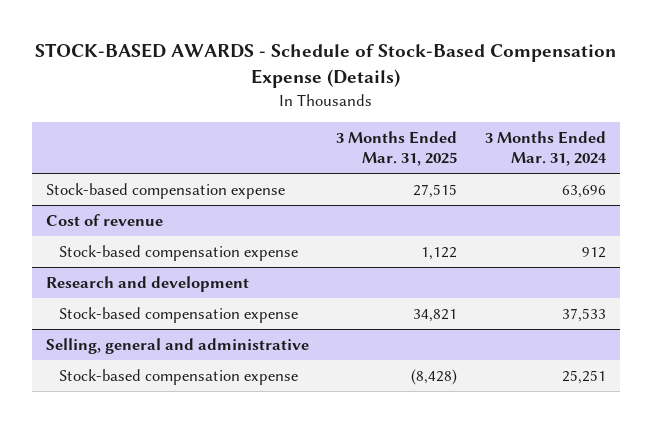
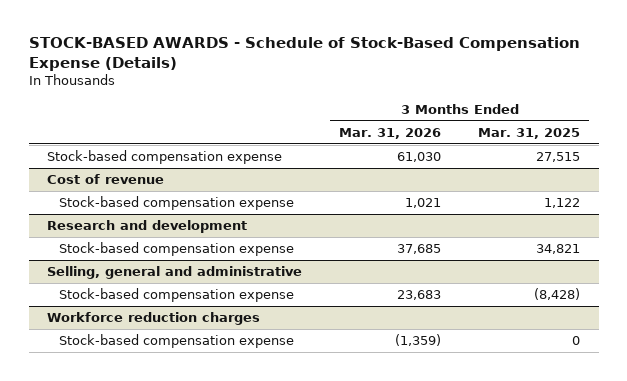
- | 3 Months Ended Mar. 31, 2025 | 3 Months Ended Mar. 31, 2024
+ | 3 Months Ended Mar. 31, 2026 | 3 Months Ended Mar. 31, 2025
+ Workforce reduction charges
+ Stock-based compensation expense | (1,359) | 0

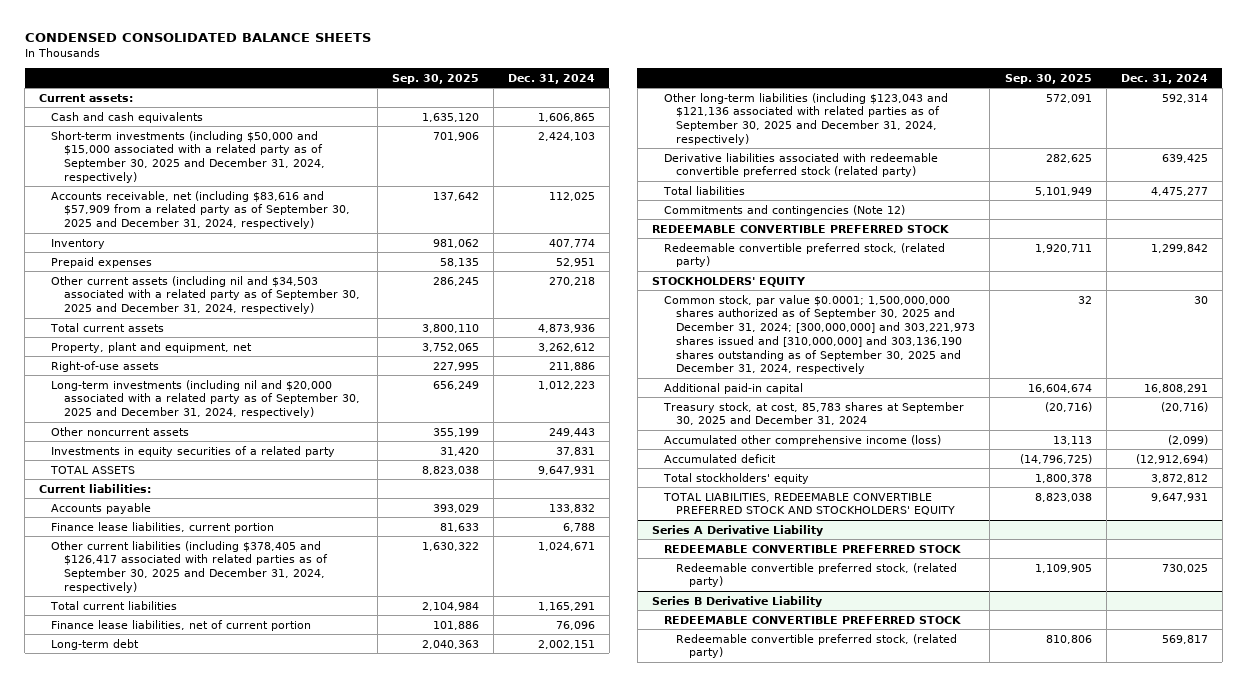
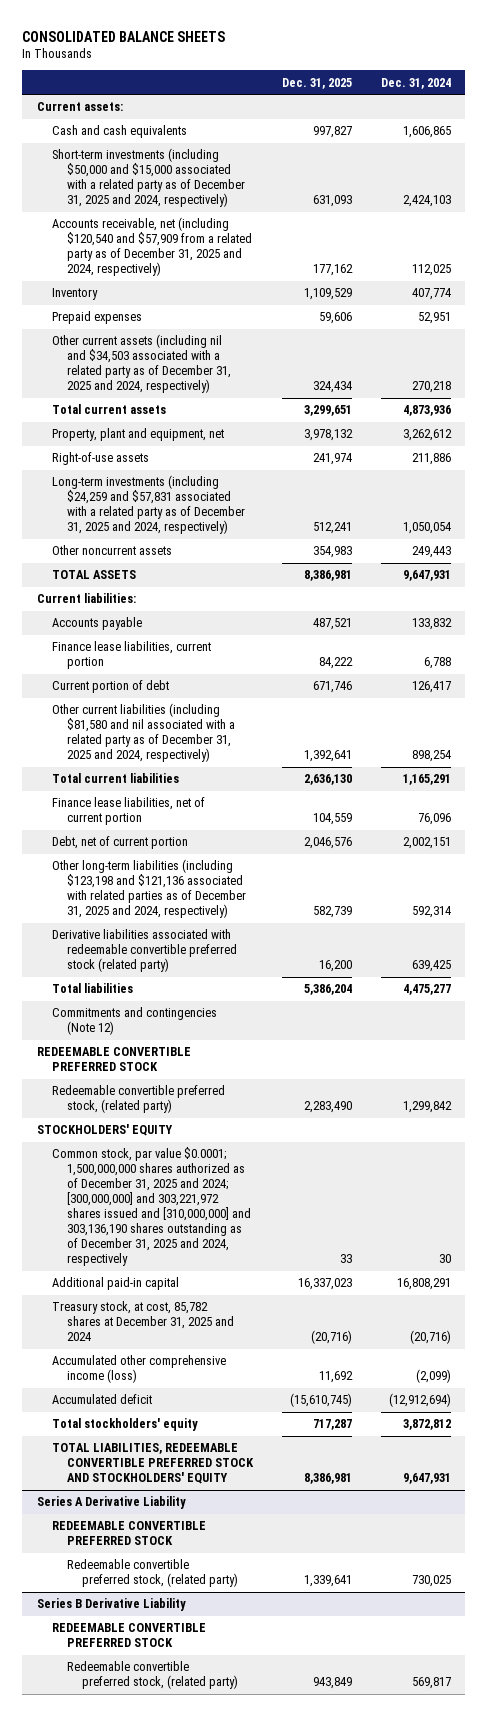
- CONDENSED CONSOLIDATED BALANCE SHEETS
+ CONSOLIDATED BALANCE SHEETS
- | Sep. 30, 2025 | Dec. 31, 2024
+ | Dec. 31, 2025 | Dec. 31, 2024
- Short-term investments (including $50,000 and $15,000 associated with a related party as of September 30, 2025 and December 31, 2024, respectively) | 701,906 | 2,424,103
- Accounts receivable, net (including $83,616 and $57,909 from a related party as of September 30, 2025 and December 31, 2024, respectively) | 137,642 | 112,025
+ Short-term investments (including $50,000 and $15,000 associated with a related party as of December 31, 2025 and 2024, respectively) | 631,093 | 2,424,103
+ Accounts receivable, net (including $120,540 and $57,909 from a related party as of December 31, 2025 and 2024, respectively) | 177,162 | 112,025
- Other current assets (including nil and $34,503 associated with a related party as of September 30, 2025 and December 31, 2024, respectively) | 286,245 | 270,218
+ Other current assets (including nil and $34,503 associated with a related party as of December 31, 2025 and 2024, respectively) | 324,434 | 270,218
- Long-term investments (including nil and $20,000 associated with a related party as of September 30, 2025 and December 31, 2024, respectively) | 656,249 | 1,012,223
+ Long-term investments (including $24,259 and $57,831 associated with a related party as of December 31, 2025 and 2024, respectively) | 512,241 | 1,050,054
- Investments in equity securities of a related party | 31,420 | 37,831
- Other current liabilities (including $378,405 and $126,417 associated with related parties as of September 30, 2025 and December 31, 2024, respectively) | 1,630,322 | 1,024,671
+ Current portion of debt | 671,746 | 126,417
+ Other current liabilities (including $81,580 and nil associated with a related party as of December 31, 2025 and 2024, respectively) | 1,392,641 | 898,254
- Long-term debt | 2,040,363 | 2,002,151
- Other long-term liabilities (including $123,043 and $121,136 associated with related parties as of September 30, 2025 and December 31, 2024, respectively) | 572,091 | 592,314
+ Debt, net of current portion | 2,046,576 | 2,002,151
+ Other long-term liabilities (including $123,198 and $121,136 associated with related parties as of December 31, 2025 and 2024, respectively) | 582,739 | 592,314
- Common stock, par value $0.0001; 1,500,000,000 shares authorized as of September 30, 2025 and December 31, 2024; [300,000,000] and 303,221,973 shares issued and [310,000,000] and 303,136,190 shares outstanding as of September 30, 2025 and December 31, 2024, respectively | 32 | 30
+ Common stock, par value $0.0001; 1,500,000,000 shares authorized as of December 31, 2025 and 2024; [300,000,000] and 303,221,972 shares issued and [310,000,000] and 303,136,190 shares outstanding as of December 31, 2025 and 2024, respectively | 33 | 30
- Treasury stock, at cost, 85,783 shares at September 30, 2025 and December 31, 2024 | (20,716) | (20,716)
+ Treasury stock, at cost, 85,782 shares at December 31, 2025 and 2024 | (20,716) | (20,716)

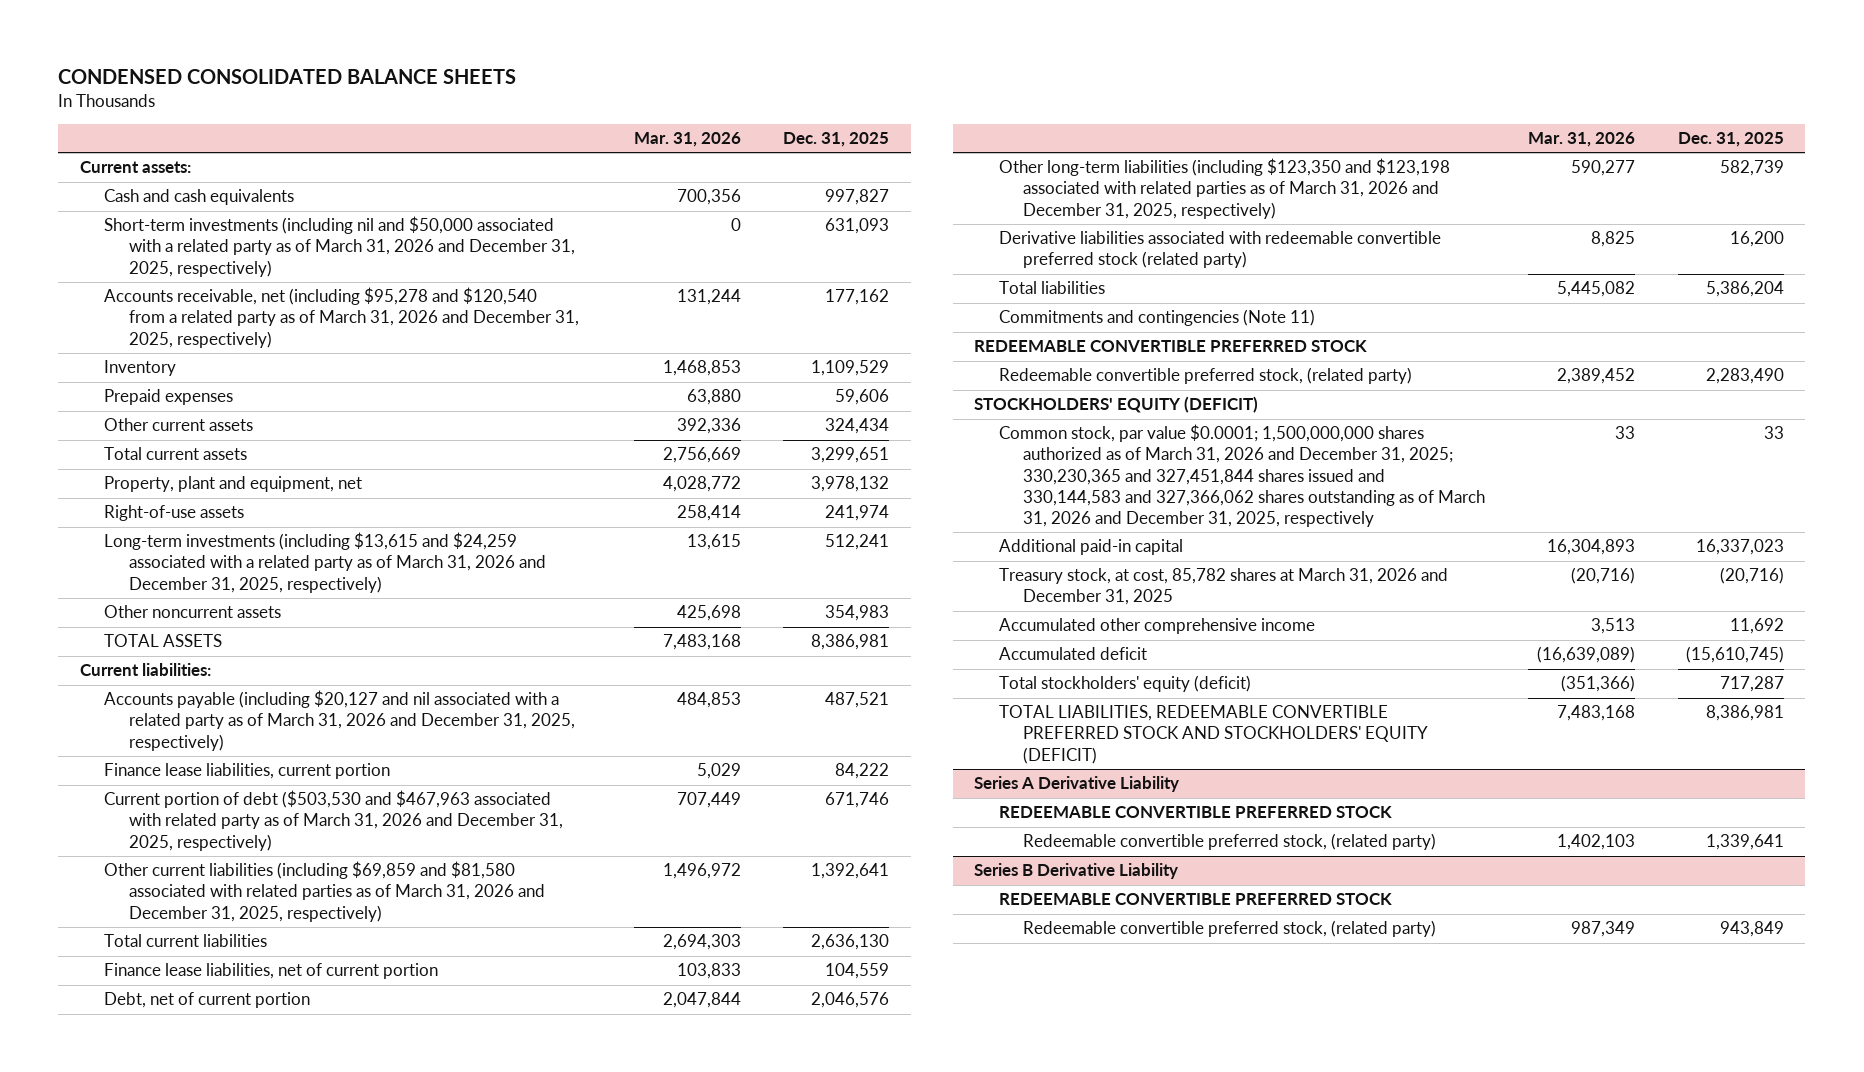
- CONSOLIDATED BALANCE SHEETS
+ CONDENSED CONSOLIDATED BALANCE SHEETS
- | Dec. 31, 2025 | Dec. 31, 2024
+ | Mar. 31, 2026 | Dec. 31, 2025
- Short-term investments (including $50,000 and $15,000 associated with a related party as of December 31, 2025 and 2024, respectively) | 631,093 | 2,424,103
- Accounts receivable, net (including $120,540 and $57,909 from a related party as of December 31, 2025 and 2024, respectively) | 177,162 | 112,025
+ Short-term investments (including nil and $50,000 associated with a related party as of March 31, 2026 and December 31, 2025, respectively) | 0 | 631,093
+ Accounts receivable, net (including $95,278 and $120,540 from a related party as of March 31, 2026 and December 31, 2025, respectively) | 131,244 | 177,162
- Other current assets (including nil and $34,503 associated with a related party as of December 31, 2025 and 2024, respectively) | 324,434 | 270,218
+ Other current assets | 392,336 | 324,434
- Long-term investments (including $24,259 and $57,831 associated with a related party as of December 31, 2025 and 2024, respectively) | 512,241 | 1,050,054
+ Long-term investments (including $13,615 and $24,259 associated with a related party as of March 31, 2026 and December 31, 2025, respectively) | 13,615 | 512,241
- Accounts payable | 487,521 | 133,832
+ Accounts payable (including $20,127 and nil associated with a related party as of March 31, 2026 and December 31, 2025, respectively) | 484,853 | 487,521
- Current portion of debt | 671,746 | 126,417
- Other current liabilities (including $81,580 and nil associated with a related party as of December 31, 2025 and 2024, respectively) | 1,392,641 | 898,254
+ Current portion of debt ($503,530 and $467,963 associated with related party as of March 31, 2026 and December 31, 2025, respectively) | 707,449 | 671,746
+ Other current liabilities (including $69,859 and $81,580 associated with related parties as of March 31, 2026 and December 31, 2025, respectively) | 1,496,972 | 1,392,641
- Other long-term liabilities (including $123,198 and $121,136 associated with related parties as of December 31, 2025 and 2024, respectively) | 582,739 | 592,314
+ Other long-term liabilities (including $123,350 and $123,198 associated with related parties as of March 31, 2026 and December 31, 2025, respectively) | 590,277 | 582,739
- Commitments and contingencies (Note 12)
+ Commitments and contingencies (Note 11)
- STOCKHOLDERS' EQUITY
- Common stock, par value $0.0001; 1,500,000,000 shares authorized as of December 31, 2025 and 2024; [300,000,000] and 303,221,972 shares issued and [310,000,000] and 303,136,190 shares outstanding as of December 31, 2025 and 2024, respectively | 33 | 30
+ STOCKHOLDERS' EQUITY (DEFICIT)
+ Common stock, par value $0.0001; 1,500,000,000 shares authorized as of March 31, 2026 and December 31, 2025; 330,230,365 and 327,451,844 shares issued and 330,144,583 and 327,366,062 shares outstanding as of March 31, 2026 and December 31, 2025, respectively | 33 | 33
- Treasury stock, at cost, 85,782 shares at December 31, 2025 and 2024 | (20,716) | (20,716)
- Accumulated other comprehensive income (loss) | 11,692 | (2,099)
+ Treasury stock, at cost, 85,782 shares at March 31, 2026 and December 31, 2025 | (20,716) | (20,716)
+ Accumulated other comprehensive income | 3,513 | 11,692
- Total stockholders' equity | 717,287 | 3,872,812
- TOTAL LIABILITIES, REDEEMABLE CONVERTIBLE PREFERRED STOCK AND STOCKHOLDERS' EQUITY | 8,386,981 | 9,647,931
+ Total stockholders' equity (deficit) | (351,366) | 717,287
+ TOTAL LIABILITIES, REDEEMABLE CONVERTIBLE PREFERRED STOCK AND STOCKHOLDERS' EQUITY (DEFICIT) | 7,483,168 | 8,386,981

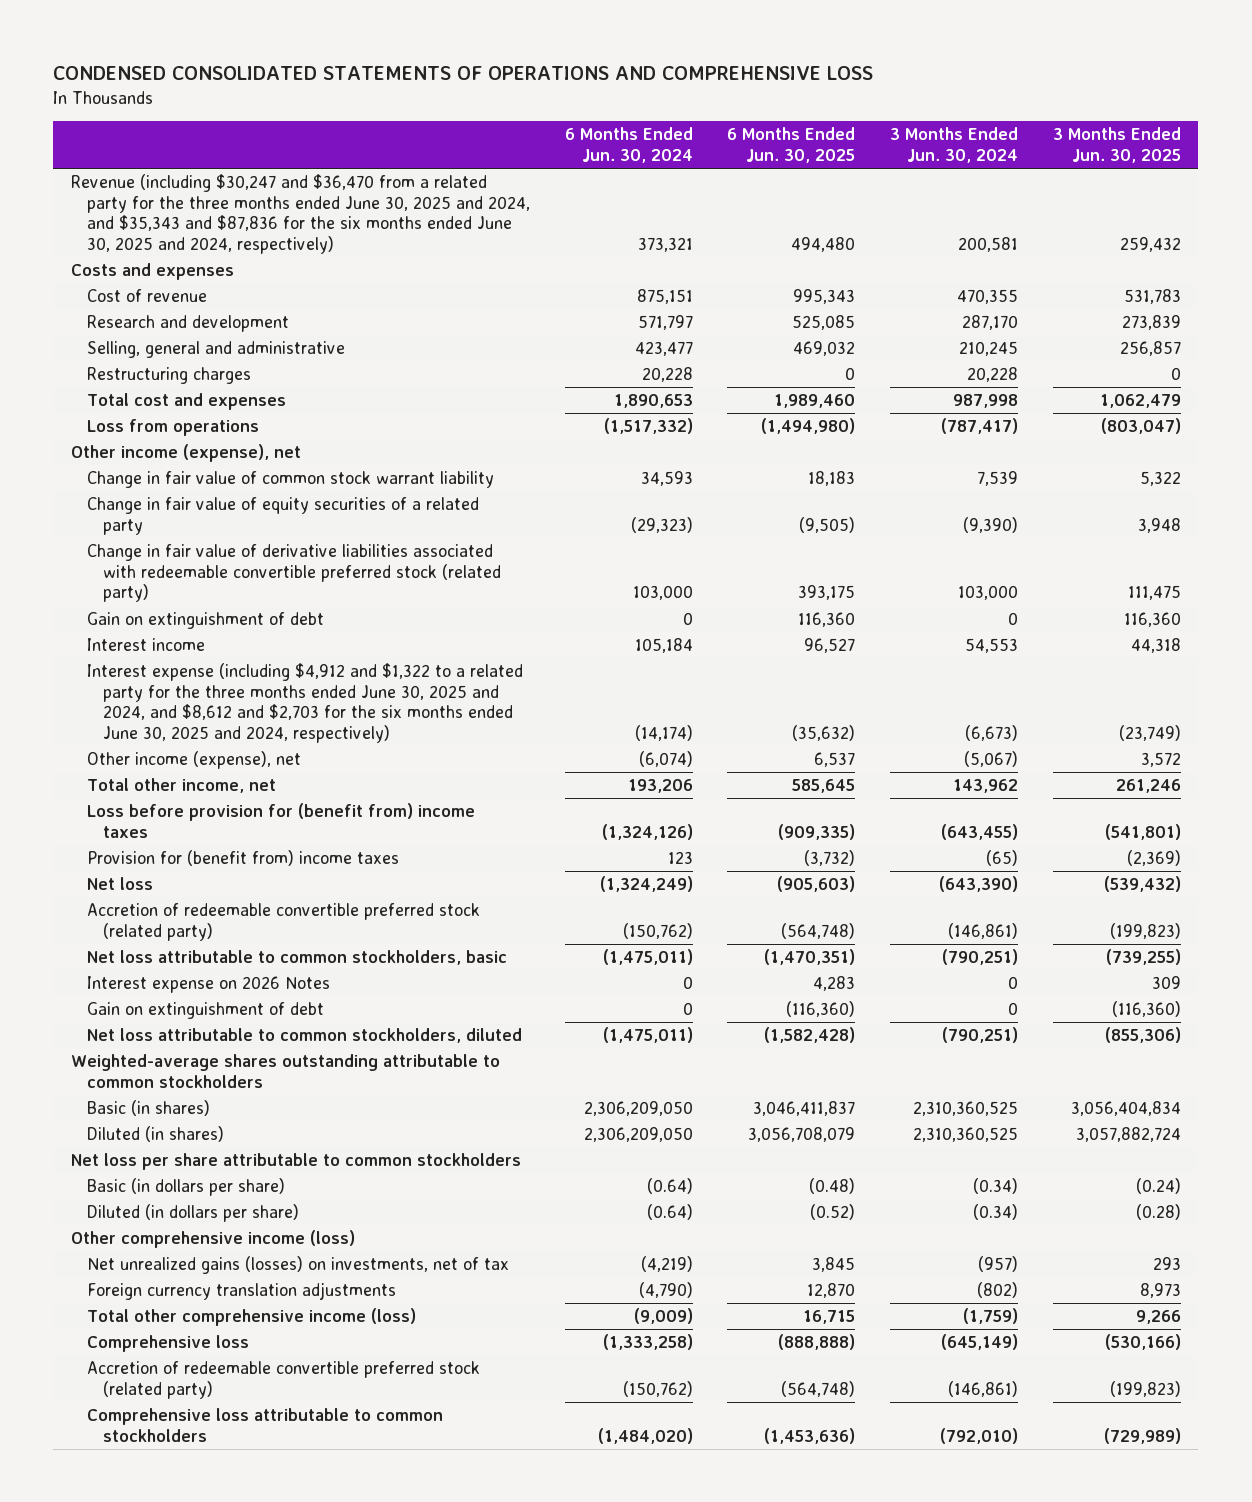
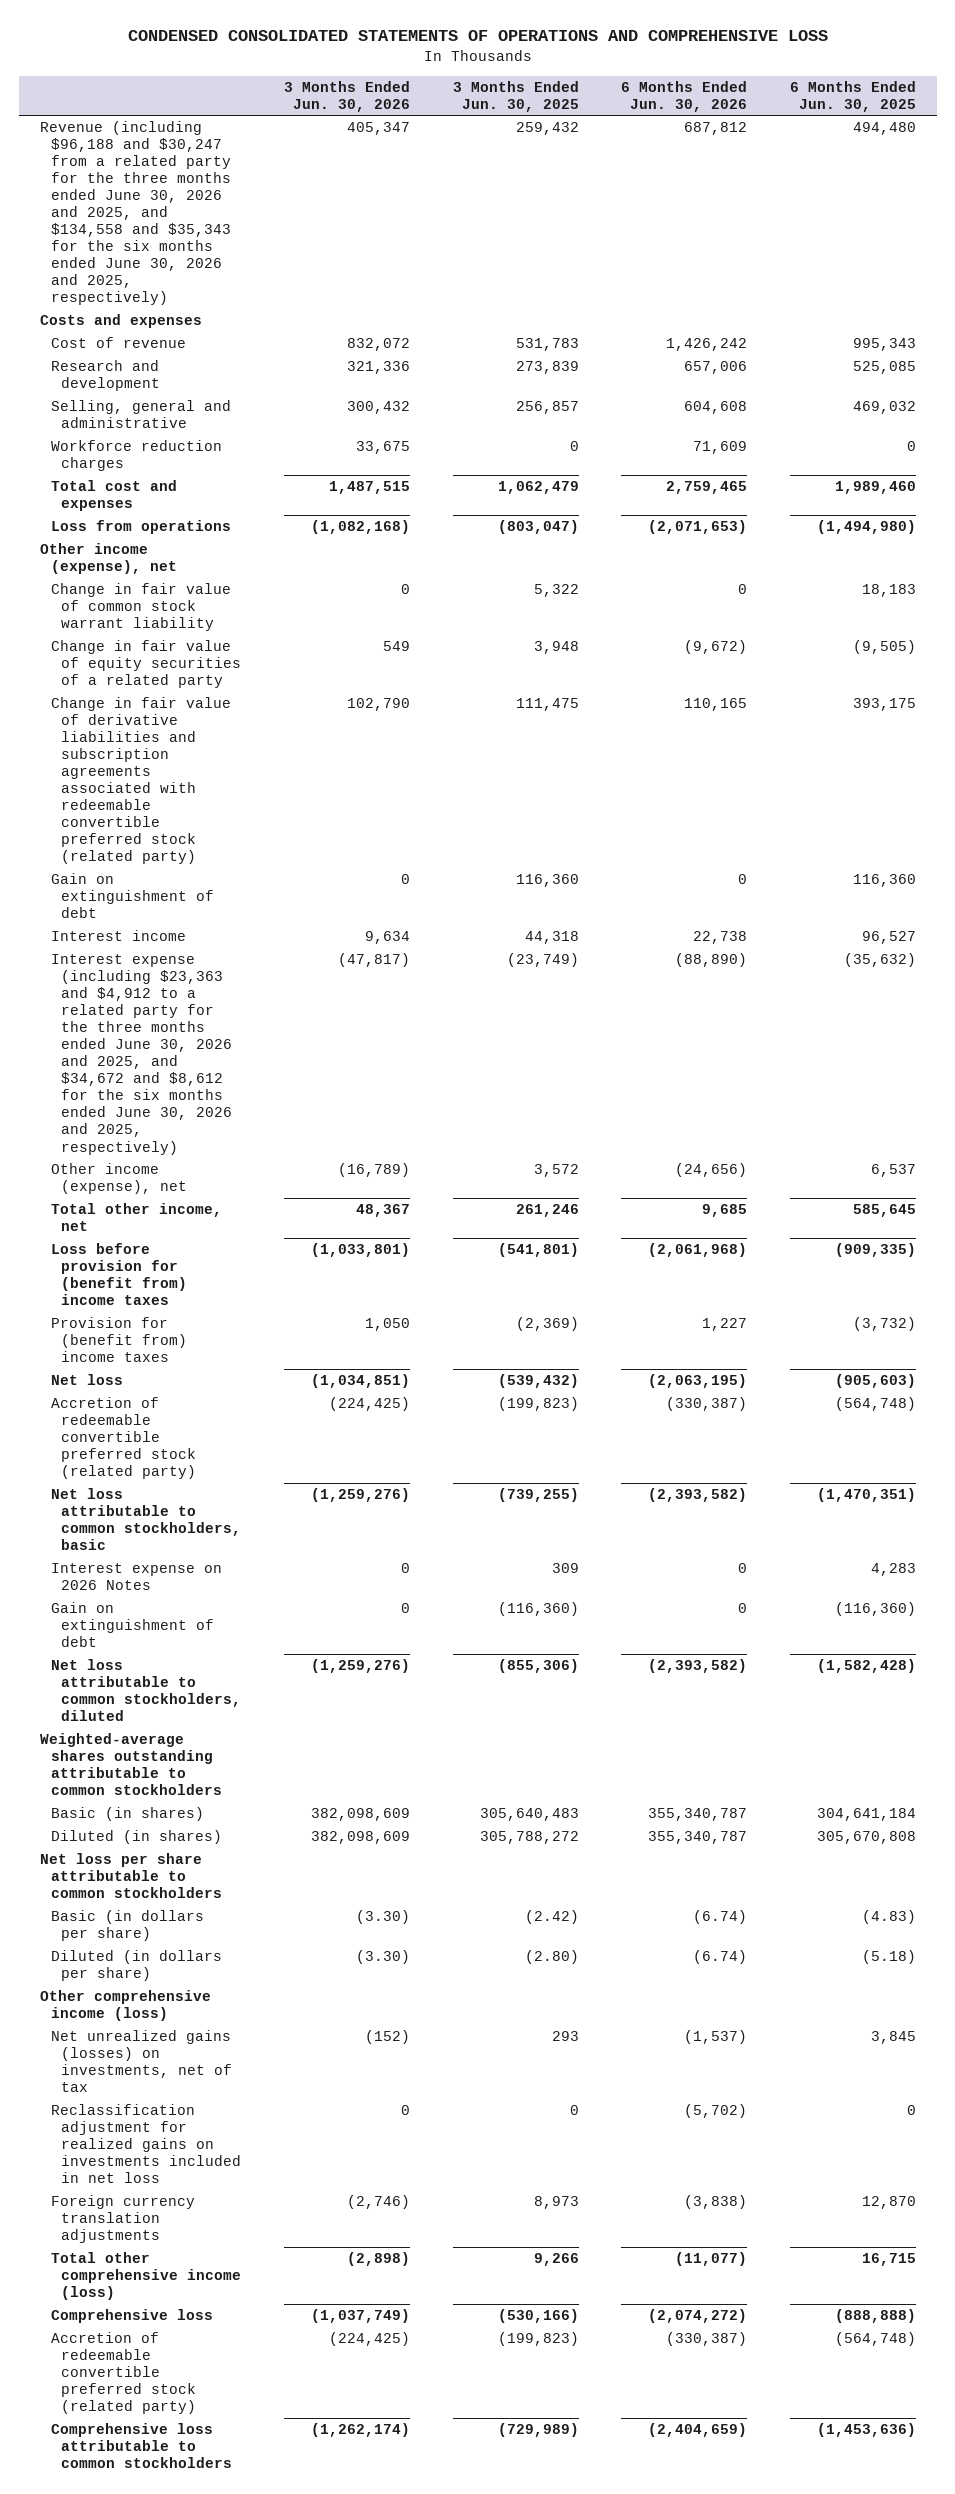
- | 6 Months Ended Jun. 30, 2024 | 6 Months Ended Jun. 30, 2025 | 3 Months Ended Jun. 30, 2024 | 3 Months Ended Jun. 30, 2025
+ | 3 Months Ended Jun. 30, 2026 | 3 Months Ended Jun. 30, 2025 | 6 Months Ended Jun. 30, 2026 | 6 Months Ended Jun. 30, 2025
- Revenue (including $30,247 and $36,470 from a related party for the three months ended June 30, 2025 and 2024, and $35,343 and $87,836 for the six months ended June 30, 2025 and 2024, respectively) | 373,321 | 494,480 | 200,581 | 259,432
+ Revenue (including $96,188 and $30,247 from a related party for the three months ended June 30, 2026 and 2025, and $134,558 and $35,343 for the six months ended June 30, 2026 and 2025, respectively) | 405,347 | 259,432 | 687,812 | 494,480
- Restructuring charges | 20,228 | 0 | 20,228 | 0
+ Workforce reduction charges | 33,675 | 0 | 71,609 | 0
- Change in fair value of derivative liabilities associated with redeemable convertible preferred stock (related party) | 103,000 | 393,175 | 103,000 | 111,475
+ Change in fair value of derivative liabilities and subscription agreements associated with redeemable convertible preferred stock (related party) | 102,790 | 111,475 | 110,165 | 393,175
- Interest expense (including $4,912 and $1,322 to a related party for the three months ended June 30, 2025 and 2024, and $8,612 and $2,703 for the six months ended June 30, 2025 and 2024, respectively) | (14,174) | (35,632) | (6,673) | (23,749)
+ Interest expense (including $23,363 and $4,912 to a related party for the three months ended June 30, 2026 and 2025, and $34,672 and $8,612 for the six months ended June 30, 2026 and 2025, respectively) | (47,817) | (23,749) | (88,890) | (35,632)
- Basic (in shares) | 2,306,209,050 | 3,046,411,837 | 2,310,360,525 | 3,056,404,834
- Diluted (in shares) | 2,306,209,050 | 3,056,708,079 | 2,310,360,525 | 3,057,882,724
+ Basic (in shares) | 382,098,609 | 305,640,483 | 355,340,787 | 304,641,184
+ Diluted (in shares) | 382,098,609 | 305,788,272 | 355,340,787 | 305,670,808
- Basic (in dollars per share) | (0.64) | (0.48) | (0.34) | (0.24)
- Diluted (in dollars per share) | (0.64) | (0.52) | (0.34) | (0.28)
+ Basic (in dollars per share) | (3.30) | (2.42) | (6.74) | (4.83)
+ Diluted (in dollars per share) | (3.30) | (2.80) | (6.74) | (5.18)
+ Reclassification adjustment for realized gains on investments included in net loss | 0 | 0 | (5,702) | 0

